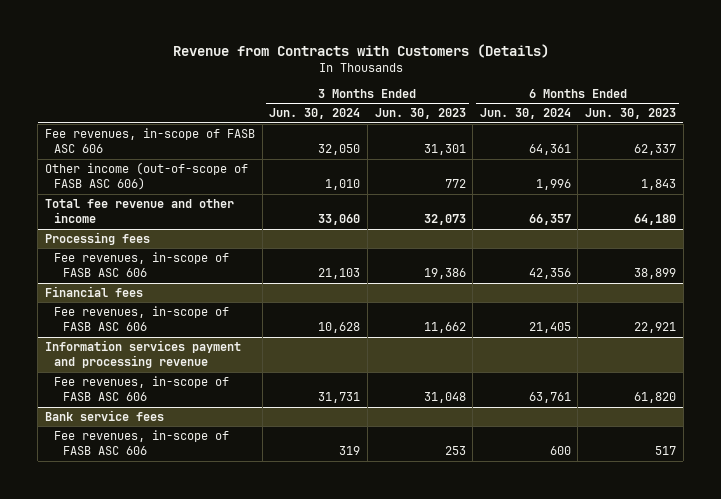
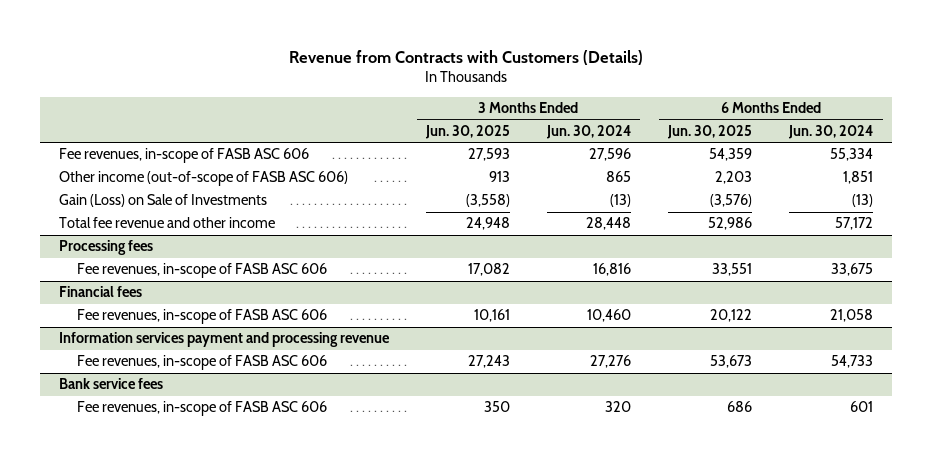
- | 3 Months Ended Jun. 30, 2024 | 3 Months Ended Jun. 30, 2023 | 6 Months Ended Jun. 30, 2024 | 6 Months Ended Jun. 30, 2023
+ | 3 Months Ended Jun. 30, 2025 | 3 Months Ended Jun. 30, 2024 | 6 Months Ended Jun. 30, 2025 | 6 Months Ended Jun. 30, 2024
- Fee revenues, in-scope of FASB ASC 606 | 32,050 | 31,301 | 64,361 | 62,337
- Other income (out-of-scope of FASB ASC 606) | 1,010 | 772 | 1,996 | 1,843
- Total fee revenue and other income | 33,060 | 32,073 | 66,357 | 64,180
+ Fee revenues, in-scope of FASB ASC 606 | 27,593 | 27,596 | 54,359 | 55,334
+ Other income (out-of-scope of FASB ASC 606) | 913 | 865 | 2,203 | 1,851
+ Gain (Loss) on Sale of Investments | (3,558) | (13) | (3,576) | (13)
+ Total fee revenue and other income | 24,948 | 28,448 | 52,986 | 57,172
@ Processing fees
- Fee revenues, in-scope of FASB ASC 606 | 21,103 | 19,386 | 42,356 | 38,899
+ Fee revenues, in-scope of FASB ASC 606 | 17,082 | 16,816 | 33,551 | 33,675
@ Financial fees
- Fee revenues, in-scope of FASB ASC 606 | 10,628 | 11,662 | 21,405 | 22,921
+ Fee revenues, in-scope of FASB ASC 606 | 10,161 | 10,460 | 20,122 | 21,058
@ Information services payment and processing revenue
- Fee revenues, in-scope of FASB ASC 606 | 31,731 | 31,048 | 63,761 | 61,820
+ Fee revenues, in-scope of FASB ASC 606 | 27,243 | 27,276 | 53,673 | 54,733
@ Bank service fees
- Fee revenues, in-scope of FASB ASC 606 | 319 | 253 | 600 | 517
+ Fee revenues, in-scope of FASB ASC 606 | 350 | 320 | 686 | 601

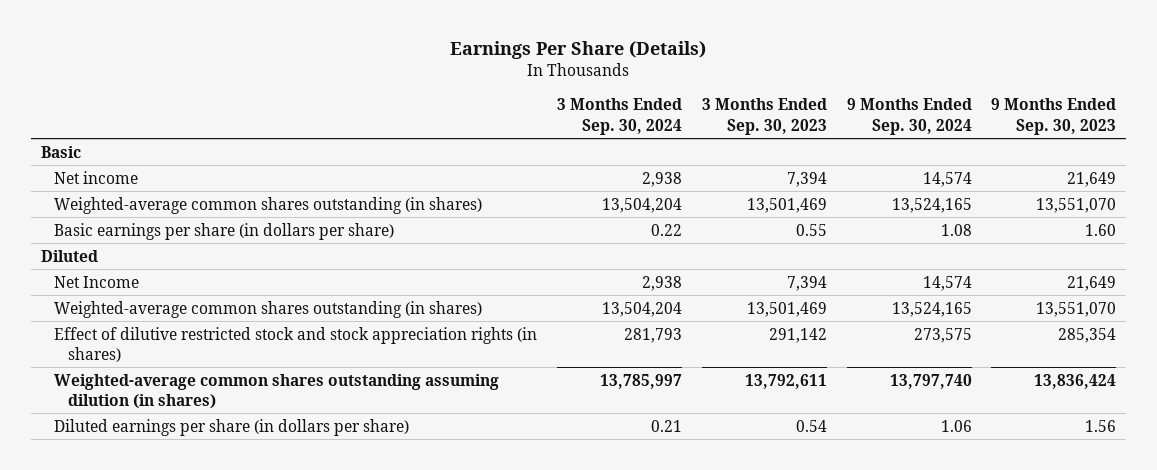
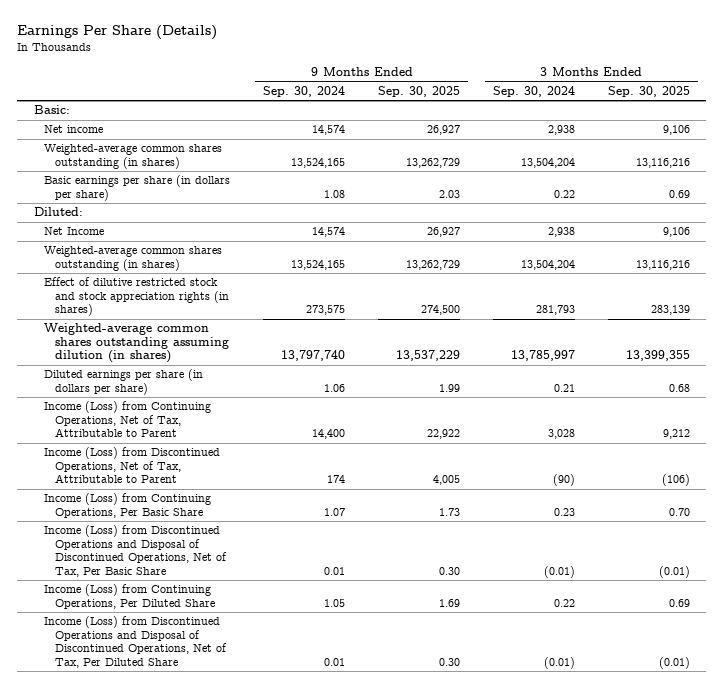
- | 3 Months Ended Sep. 30, 2024 | 3 Months Ended Sep. 30, 2023 | 9 Months Ended Sep. 30, 2024 | 9 Months Ended Sep. 30, 2023
+ | 9 Months Ended Sep. 30, 2024 | 9 Months Ended Sep. 30, 2025 | 3 Months Ended Sep. 30, 2024 | 3 Months Ended Sep. 30, 2025
- Basic
+ Basic:
- Diluted
+ Diluted:
+ Income (Loss) from Continuing Operations, Net of Tax, Attributable to Parent | 14,400 | 22,922 | 3,028 | 9,212
+ Income (Loss) from Discontinued Operations, Net of Tax, Attributable to Parent | 174 | 4,005 | (90) | (106)
+ Income (Loss) from Continuing Operations, Per Basic Share | 1.07 | 1.73 | 0.23 | 0.70
+ Income (Loss) from Discontinued Operations and Disposal of Discontinued Operations, Net of Tax, Per Basic Share | 0.01 | 0.30 | (0.01) | (0.01)
+ Income (Loss) from Continuing Operations, Per Diluted Share | 1.05 | 1.69 | 0.22 | 0.69
+ Income (Loss) from Discontinued Operations and Disposal of Discontinued Operations, Net of Tax, Per Diluted Share | 0.01 | 0.30 | (0.01) | (0.01)

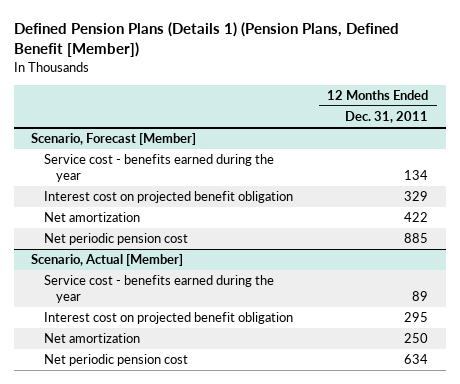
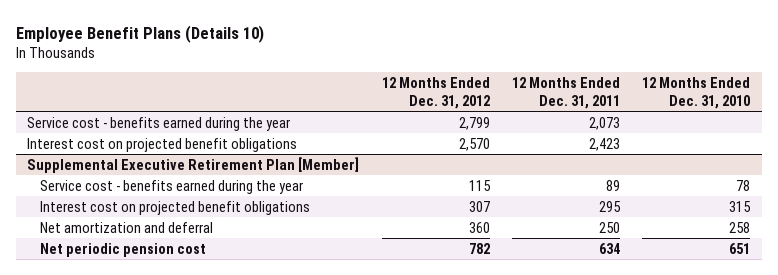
- Defined Pension Plans (Details 1) (Pension Plans, Defined Benefit [Member])
+ Employee Benefit Plans (Details 10)
- | 12 Months Ended Dec. 31, 2011
+ | 12 Months Ended Dec. 31, 2012 | 12 Months Ended Dec. 31, 2011 | 12 Months Ended Dec. 31, 2010
- Scenario, Forecast [Member]
- Service cost - benefits earned during the year | 134
- Interest cost on projected benefit obligation | 329
- Net amortization | 422
- Net periodic pension cost | 885
- Scenario, Actual [Member]
+ Service cost - benefits earned during the year | 2,799 | 2,073 |
+ Interest cost on projected benefit obligations | 2,570 | 2,423 |
+ Supplemental Executive Retirement Plan [Member]
- Interest cost on projected benefit obligation | 295
- Net amortization | 250
+ Interest cost on projected benefit obligations | 307 | 295 | 315
+ Net amortization and deferral | 360 | 250 | 258

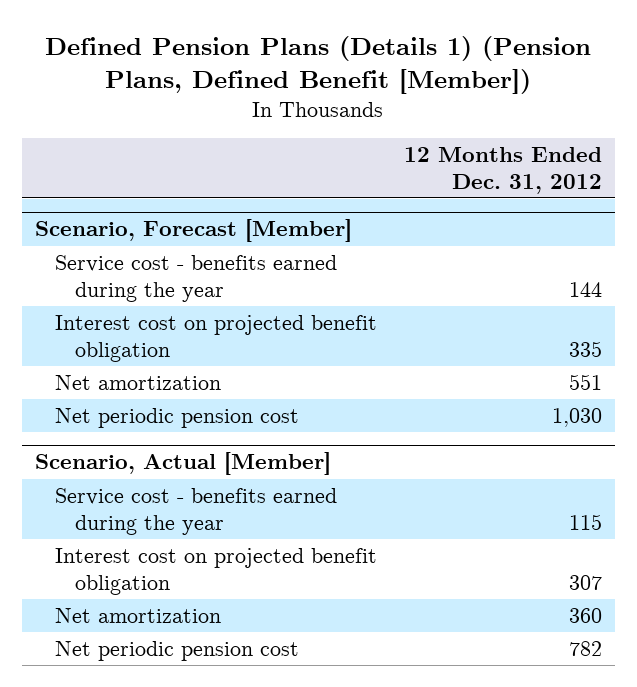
- Employee Benefit Plans (Details 10)
+ Defined Pension Plans (Details 1) (Pension Plans, Defined Benefit [Member])
- | 12 Months Ended Dec. 31, 2012 | 12 Months Ended Dec. 31, 2011 | 12 Months Ended Dec. 31, 2010
+ | 12 Months Ended Dec. 31, 2012
- Service cost - benefits earned during the year | 2,799 | 2,073 |
- Interest cost on projected benefit obligations | 2,570 | 2,423 |
- Supplemental Executive Retirement Plan [Member]
+ Scenario, Forecast [Member]
+ Service cost - benefits earned during the year | 144
+ Interest cost on projected benefit obligation | 335
+ Net amortization | 551
+ Net periodic pension cost | 1,030
+ Scenario, Actual [Member]
- Interest cost on projected benefit obligations | 307 | 295 | 315
- Net amortization and deferral | 360 | 250 | 258
+ Interest cost on projected benefit obligation | 307
+ Net amortization | 360

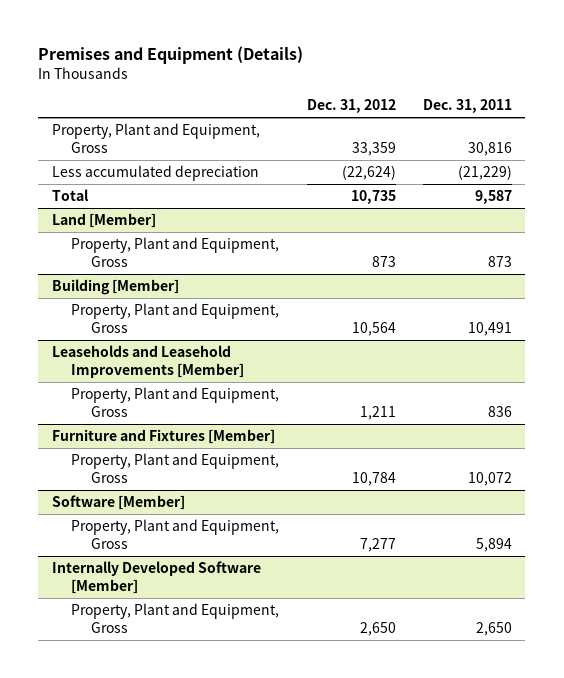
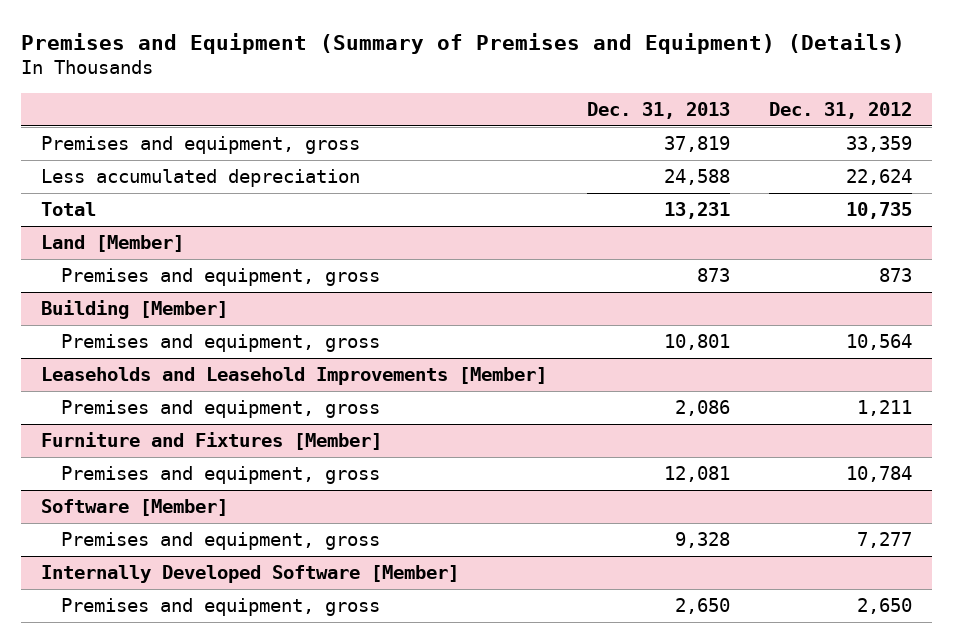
- Premises and Equipment (Details)
+ Premises and Equipment (Summary of Premises and Equipment) (Details)
- | Dec. 31, 2012 | Dec. 31, 2011
+ | Dec. 31, 2013 | Dec. 31, 2012
- Property, Plant and Equipment, Gross | 33,359 | 30,816
- Less accumulated depreciation | (22,624) | (21,229)
+ Premises and equipment, gross | 37,819 | 33,359
+ Less accumulated depreciation | 24,588 | 22,624
@ Land [Member]
- Property, Plant and Equipment, Gross | 873 | 873
+ Premises and equipment, gross | 873 | 873
@ Building [Member]
- Property, Plant and Equipment, Gross | 10,564 | 10,491
+ Premises and equipment, gross | 10,801 | 10,564
@ Leaseholds and Leasehold Improvements [Member]
- Property, Plant and Equipment, Gross | 1,211 | 836
+ Premises and equipment, gross | 2,086 | 1,211
@ Furniture and Fixtures [Member]
- Property, Plant and Equipment, Gross | 10,784 | 10,072
+ Premises and equipment, gross | 12,081 | 10,784
@ Software [Member]
- Property, Plant and Equipment, Gross | 7,277 | 5,894
+ Premises and equipment, gross | 9,328 | 7,277
@ Internally Developed Software [Member]
- Property, Plant and Equipment, Gross | 2,650 | 2,650
+ Premises and equipment, gross | 2,650 | 2,650

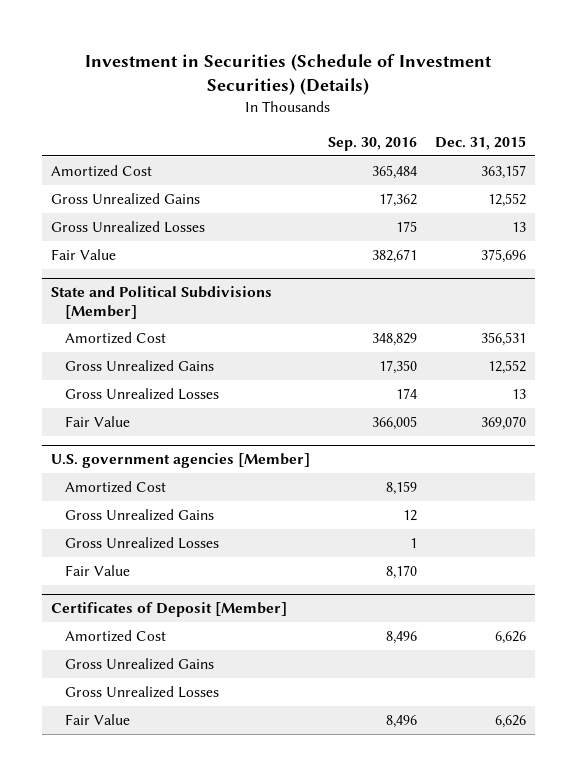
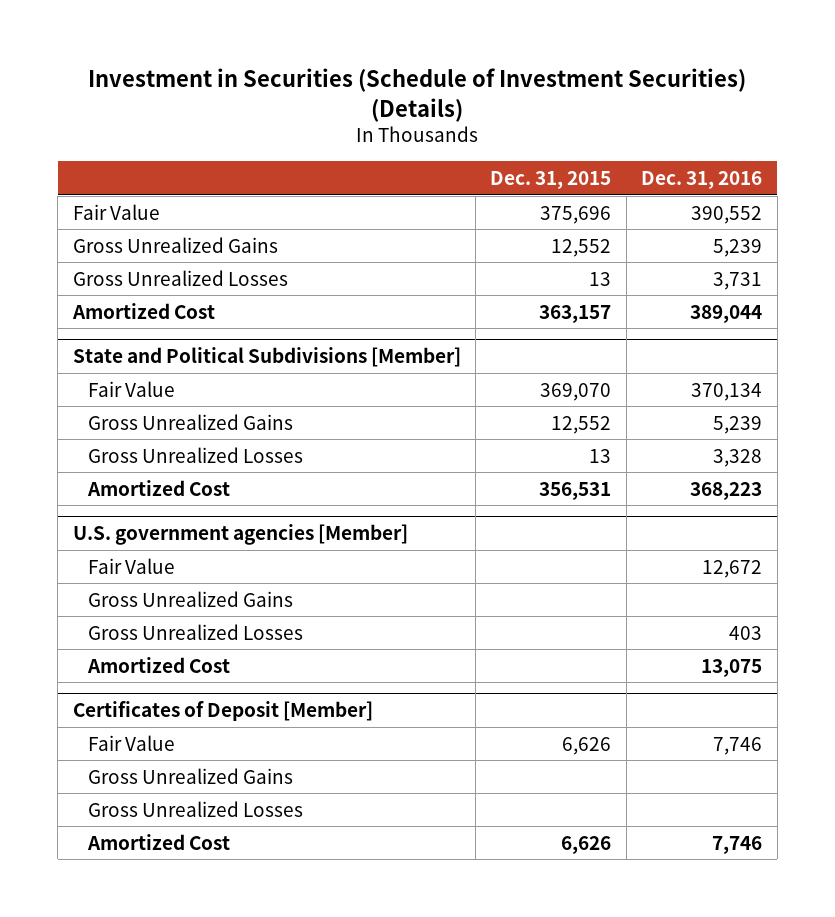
- | Sep. 30, 2016 | Dec. 31, 2015
+ | Dec. 31, 2015 | Dec. 31, 2016
moved up: Fair Value | 375,696 | 390,552
moved down: Amortized Cost | 363,157 | 389,044
@ State and Political Subdivisions [Member]
moved up: Fair Value | 369,070 | 370,134
moved down: Amortized Cost | 356,531 | 368,223
@ U.S. government agencies [Member]
moved up: Fair Value | | 12,672
moved down: Amortized Cost | | 13,075
@ Certificates of Deposit [Member]
moved up: Fair Value | 6,626 | 7,746
moved down: Amortized Cost | 6,626 | 7,746

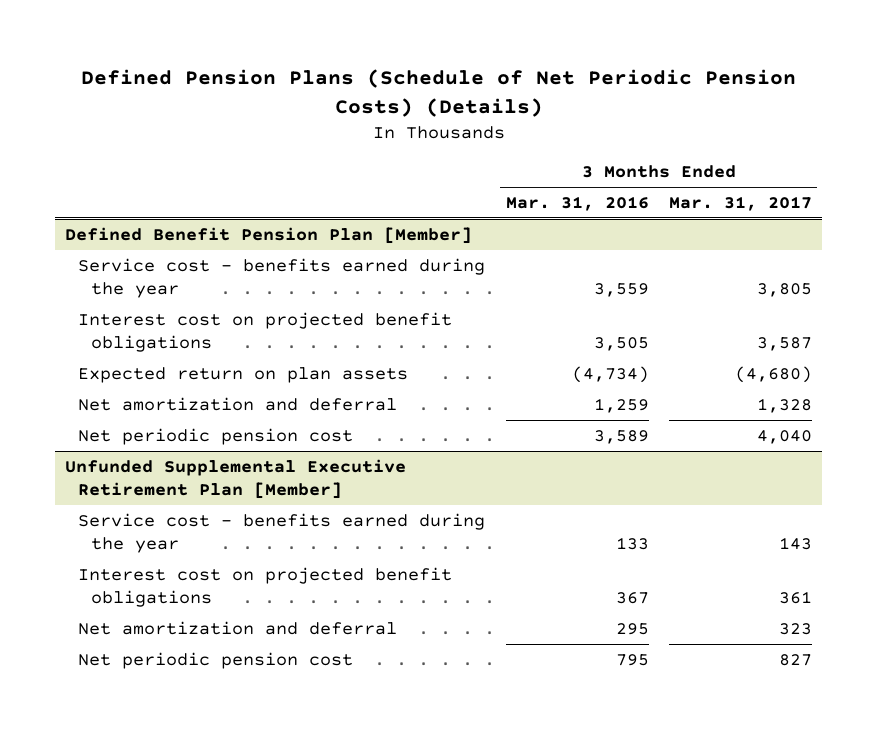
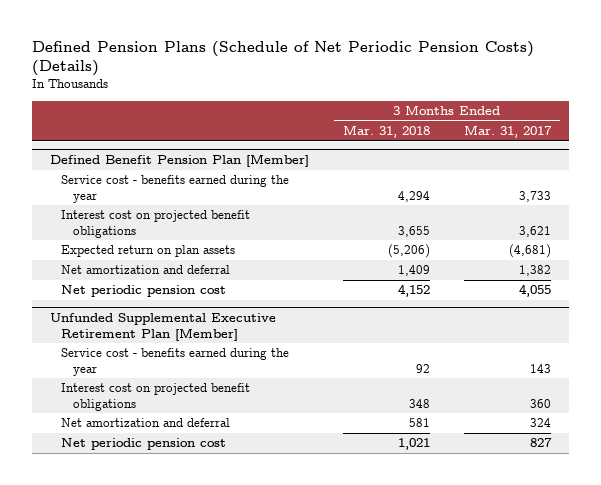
- | 3 Months Ended Mar. 31, 2016 | 3 Months Ended Mar. 31, 2017
+ | 3 Months Ended Mar. 31, 2018 | 3 Months Ended Mar. 31, 2017
@ Defined Benefit Pension Plan [Member]
- Service cost - benefits earned during the year | 3,559 | 3,805
- Interest cost on projected benefit obligations | 3,505 | 3,587
- Expected return on plan assets | (4,734) | (4,680)
- Net amortization and deferral | 1,259 | 1,328
- Net periodic pension cost | 3,589 | 4,040
+ Service cost - benefits earned during the year | 4,294 | 3,733
+ Interest cost on projected benefit obligations | 3,655 | 3,621
+ Expected return on plan assets | (5,206) | (4,681)
+ Net amortization and deferral | 1,409 | 1,382
+ Net periodic pension cost | 4,152 | 4,055
@ Unfunded Supplemental Executive Retirement Plan [Member]
- Interest cost on projected benefit obligations | 367 | 361
- Net amortization and deferral | 295 | 323
+ Interest cost on projected benefit obligations | 348 | 360
+ Net amortization and deferral | 581 | 324

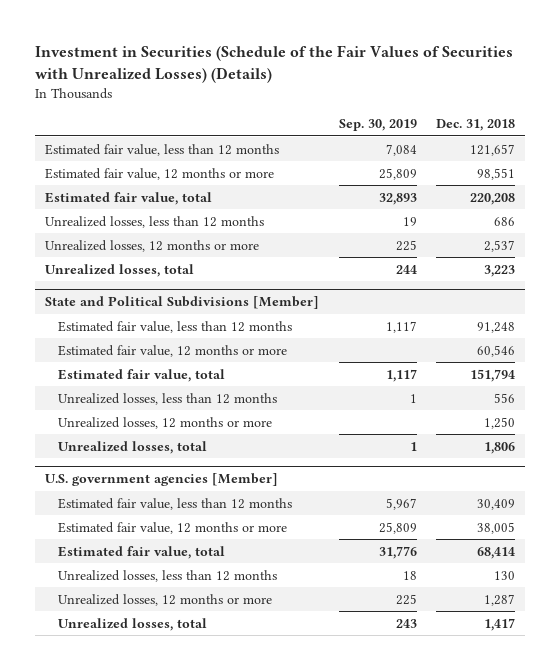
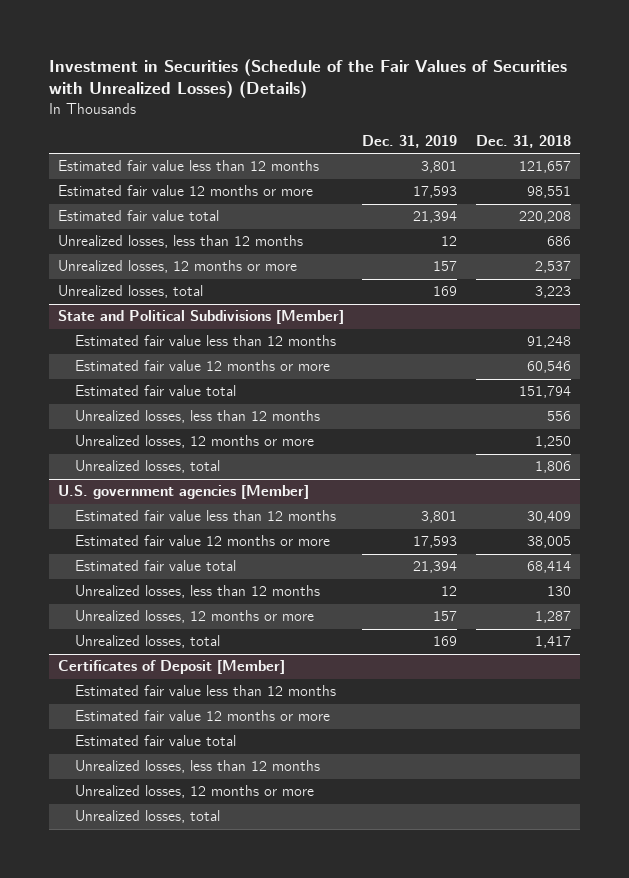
- | Sep. 30, 2019 | Dec. 31, 2018
+ | Dec. 31, 2019 | Dec. 31, 2018
- Estimated fair value, less than 12 months | 7,084 | 121,657
- Estimated fair value, 12 months or more | 25,809 | 98,551
- Estimated fair value, total | 32,893 | 220,208
+ Estimated fair value less than 12 months | 3,801 | 121,657
+ Estimated fair value 12 months or more | 17,593 | 98,551
+ Estimated fair value total | 21,394 | 220,208
@ State and Political Subdivisions [Member]
- Estimated fair value, less than 12 months | 1,117 | 91,248
- Estimated fair value, 12 months or more | | 60,546
- Estimated fair value, total | 1,117 | 151,794
+ Estimated fair value less than 12 months | | 91,248
+ Estimated fair value 12 months or more | | 60,546
+ Estimated fair value total | | 151,794
@ U.S. government agencies [Member]
- Estimated fair value, less than 12 months | 5,967 | 30,409
- Estimated fair value, 12 months or more | 25,809 | 38,005
- Estimated fair value, total | 31,776 | 68,414
+ Estimated fair value less than 12 months | 3,801 | 30,409
+ Estimated fair value 12 months or more | 17,593 | 38,005
+ Estimated fair value total | 21,394 | 68,414
+ Certificates of Deposit [Member]
+ Estimated fair value less than 12 months
+ Estimated fair value 12 months or more
+ Estimated fair value total
+ Unrealized losses, less than 12 months
+ Unrealized losses, 12 months or more
+ Unrealized losses, total

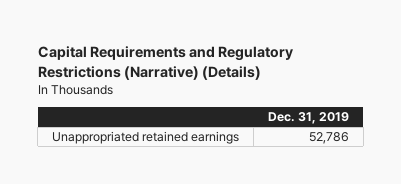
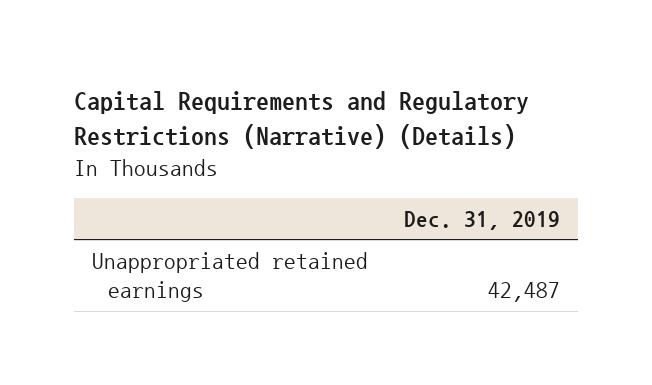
- Unappropriated retained earnings | 52,786
+ Unappropriated retained earnings | 42,487

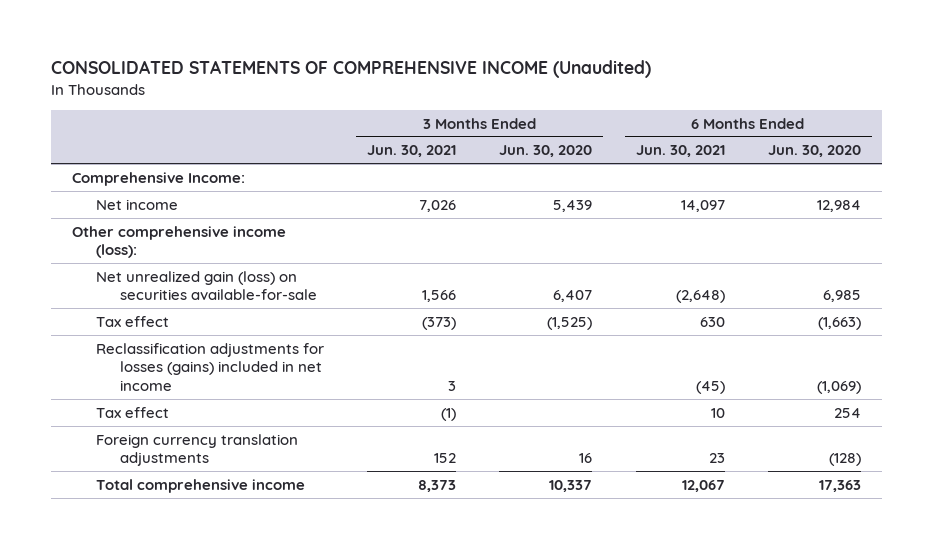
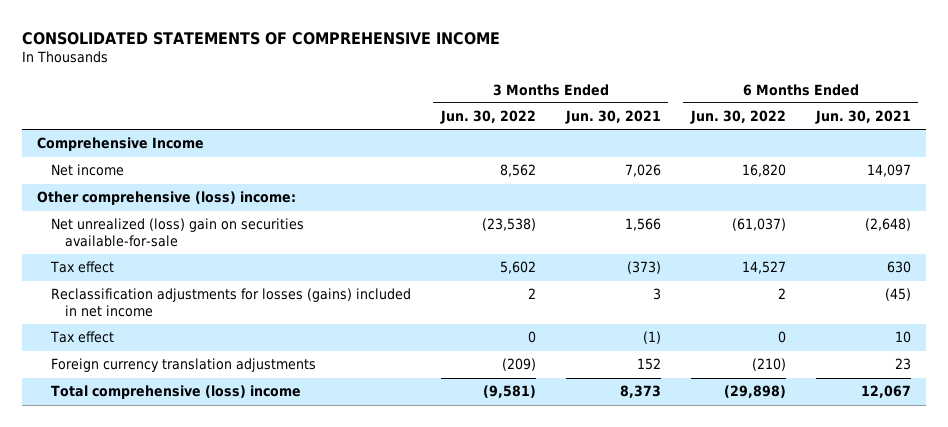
- CONSOLIDATED STATEMENTS OF COMPREHENSIVE INCOME (Unaudited)
+ CONSOLIDATED STATEMENTS OF COMPREHENSIVE INCOME
- | 3 Months Ended Jun. 30, 2021 | 3 Months Ended Jun. 30, 2020 | 6 Months Ended Jun. 30, 2021 | 6 Months Ended Jun. 30, 2020
+ | 3 Months Ended Jun. 30, 2022 | 3 Months Ended Jun. 30, 2021 | 6 Months Ended Jun. 30, 2022 | 6 Months Ended Jun. 30, 2021
- Comprehensive Income:
+ Comprehensive Income
- Other comprehensive income (loss):
- Net unrealized gain (loss) on securities available-for-sale | 1,566 | 6,407 | (2,648) | 6,985
+ Other comprehensive (loss) income:
+ Net unrealized (loss) gain on securities available-for-sale | (23,538) | 1,566 | (61,037) | (2,648)
- Total comprehensive income | 8,373 | 10,337 | 12,067 | 17,363
+ Total comprehensive (loss) income | (9,581) | 8,373 | (29,898) | 12,067

